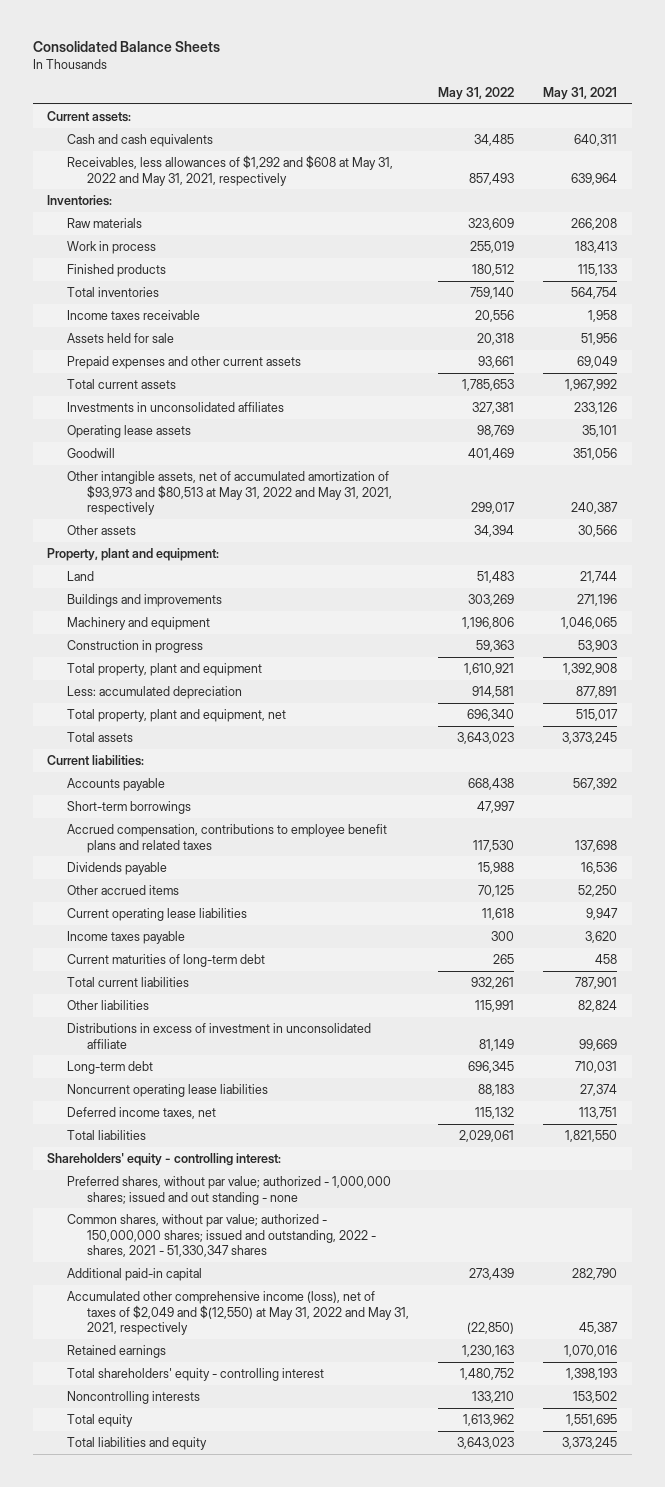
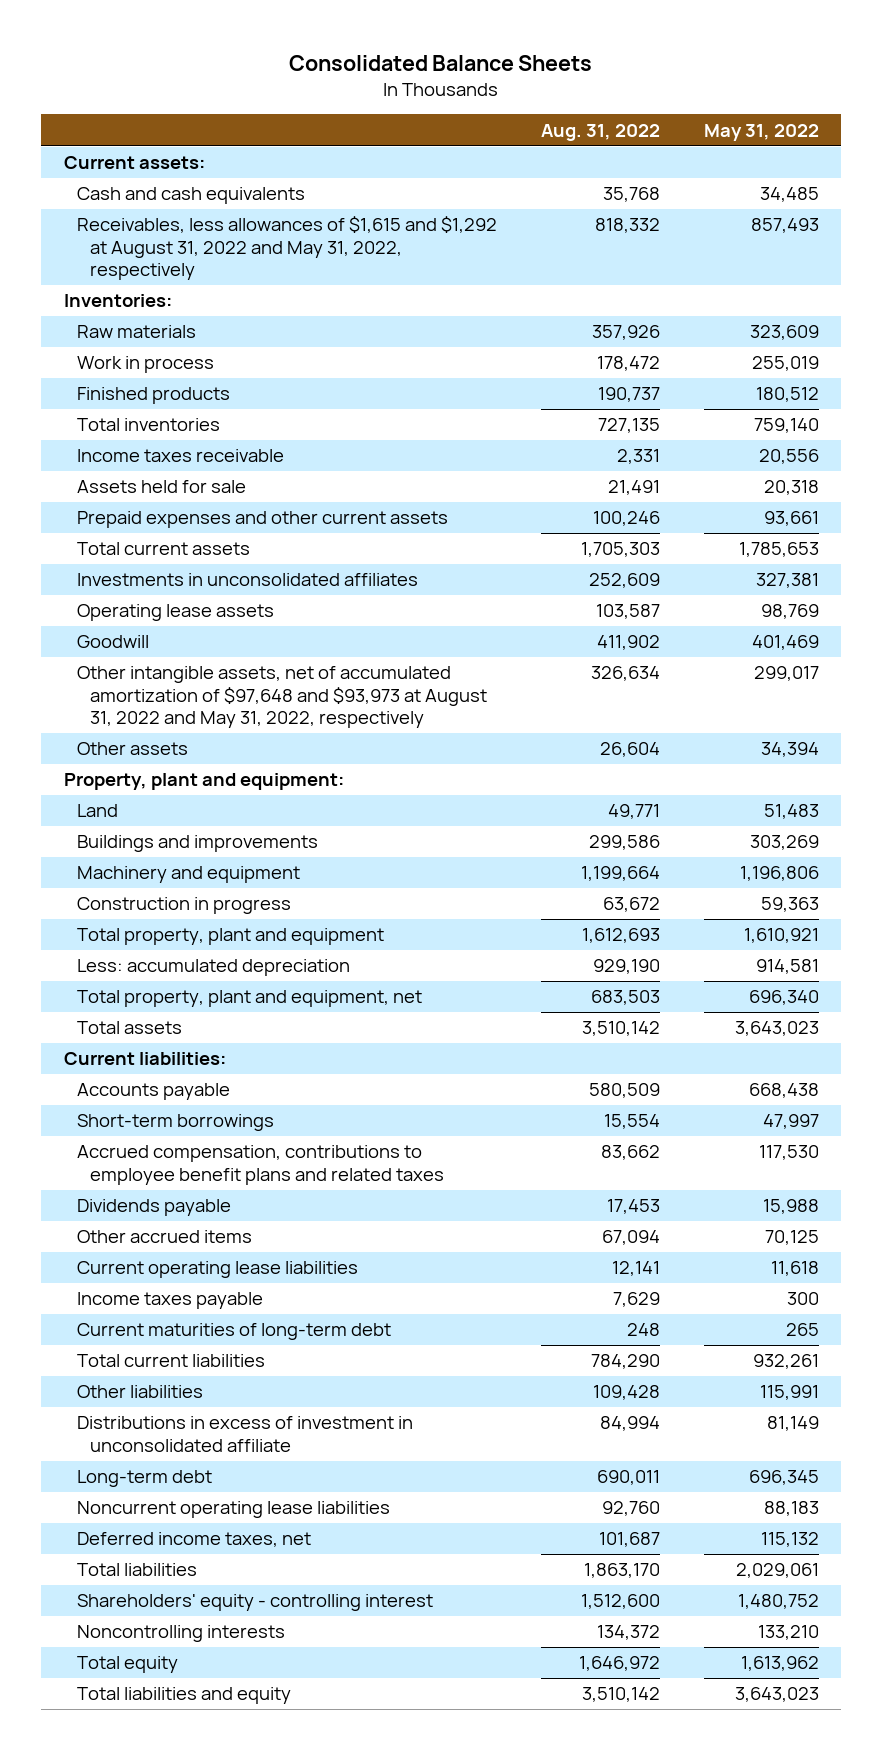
- | May 31, 2022 | May 31, 2021
+ | Aug. 31, 2022 | May 31, 2022
- Receivables, less allowances of $1,292 and $608 at May 31, 2022 and May 31, 2021, respectively | 857,493 | 639,964
+ Receivables, less allowances of $1,615 and $1,292 at August 31, 2022 and May 31, 2022, respectively | 818,332 | 857,493
- Other intangible assets, net of accumulated amortization of $93,973 and $80,513 at May 31, 2022 and May 31, 2021, respectively | 299,017 | 240,387
+ Other intangible assets, net of accumulated amortization of $97,648 and $93,973 at August 31, 2022 and May 31, 2022, respectively | 326,634 | 299,017
- Shareholders' equity - controlling interest:
- Preferred shares, without par value; authorized - 1,000,000 shares; issued and out standing - none
- Common shares, without par value; authorized - 150,000,000 shares; issued and outstanding, 2022 - shares, 2021 - 51,330,347 shares
- Additional paid-in capital | 273,439 | 282,790
- Accumulated other comprehensive income (loss), net of taxes of $2,049 and $(12,550) at May 31, 2022 and May 31, 2021, respectively | (22,850) | 45,387
- Retained earnings | 1,230,163 | 1,070,016
- Total shareholders' equity - controlling interest | 1,480,752 | 1,398,193
+ Shareholders' equity - controlling interest | 1,512,600 | 1,480,752

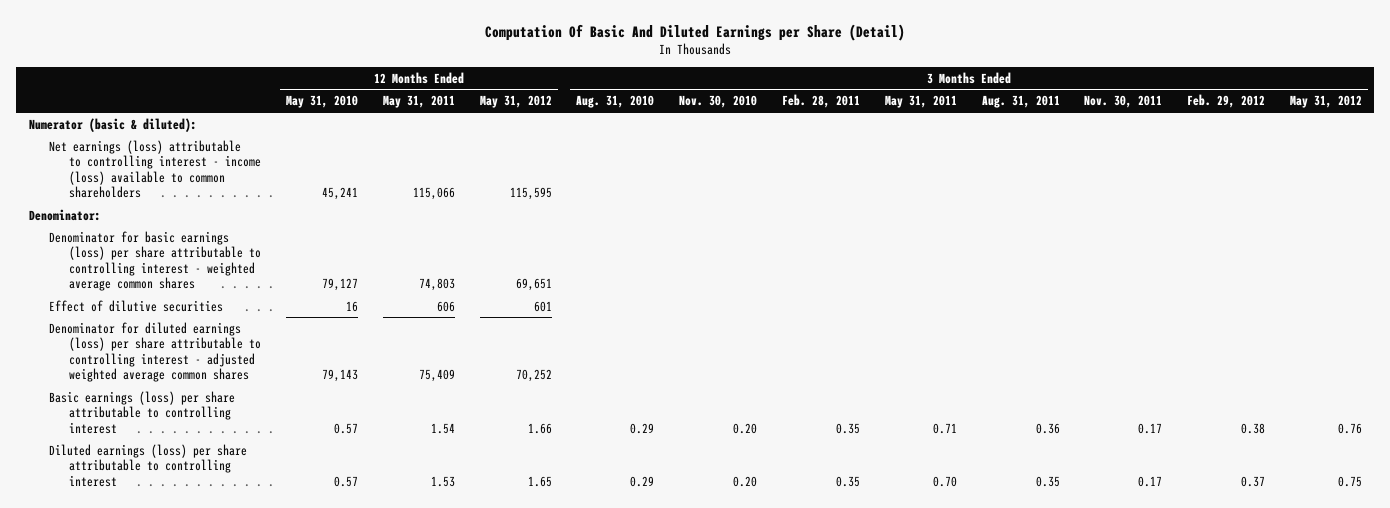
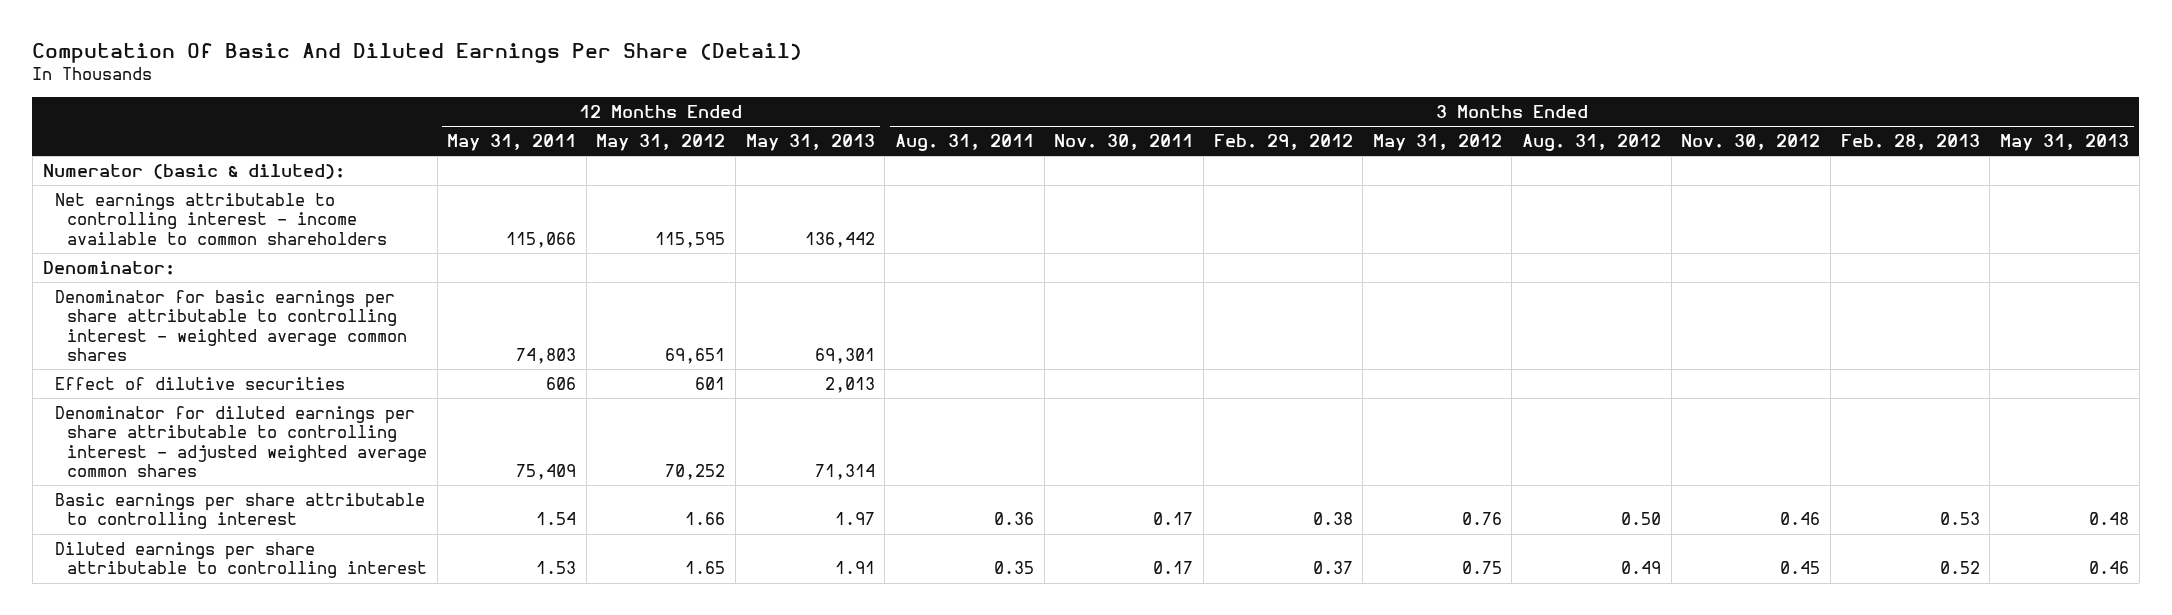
- Computation Of Basic And Diluted Earnings per Share (Detail)
+ Computation Of Basic And Diluted Earnings Per Share (Detail)
- | 12 Months Ended May 31, 2010 | 12 Months Ended May 31, 2011 | 12 Months Ended May 31, 2012 | 3 Months Ended Aug. 31, 2010 | 3 Months Ended Nov. 30, 2010 | 3 Months Ended Feb. 28, 2011 | 3 Months Ended May 31, 2011 | 3 Months Ended Aug. 31, 2011 | 3 Months Ended Nov. 30, 2011 | 3 Months Ended Feb. 29, 2012 | 3 Months Ended May 31, 2012
+ | 12 Months Ended May 31, 2011 | 12 Months Ended May 31, 2012 | 12 Months Ended May 31, 2013 | 3 Months Ended Aug. 31, 2011 | 3 Months Ended Nov. 30, 2011 | 3 Months Ended Feb. 29, 2012 | 3 Months Ended May 31, 2012 | 3 Months Ended Aug. 31, 2012 | 3 Months Ended Nov. 30, 2012 | 3 Months Ended Feb. 28, 2013 | 3 Months Ended May 31, 2013
- Net earnings (loss) attributable to controlling interest - income (loss) available to common shareholders | 45,241 | 115,066 | 115,595 | | | | | | | |
+ Net earnings attributable to controlling interest - income available to common shareholders | 115,066 | 115,595 | 136,442 | | | | | | | |
- Denominator for basic earnings (loss) per share attributable to controlling interest - weighted average common shares | 79,127 | 74,803 | 69,651 | | | | | | | |
+ Denominator for basic earnings per share attributable to controlling interest - weighted average common shares | 74,803 | 69,651 | 69,301 | | | | | | | |
- Denominator for diluted earnings (loss) per share attributable to controlling interest - adjusted weighted average common shares | 79,143 | 75,409 | 70,252 | | | | | | | |
- Basic earnings (loss) per share attributable to controlling interest | 0.57 | 1.54 | 1.66 | 0.29 | 0.20 | 0.35 | 0.71 | 0.36 | 0.17 | 0.38 | 0.76
- Diluted earnings (loss) per share attributable to controlling interest | 0.57 | 1.53 | 1.65 | 0.29 | 0.20 | 0.35 | 0.70 | 0.35 | 0.17 | 0.37 | 0.75
+ Denominator for diluted earnings per share attributable to controlling interest - adjusted weighted average common shares | 75,409 | 70,252 | 71,314 | | | | | | | |
+ Basic earnings per share attributable to controlling interest | 1.54 | 1.66 | 1.97 | 0.36 | 0.17 | 0.38 | 0.76 | 0.50 | 0.46 | 0.53 | 0.48
+ Diluted earnings per share attributable to controlling interest | 1.53 | 1.65 | 1.91 | 0.35 | 0.17 | 0.37 | 0.75 | 0.49 | 0.45 | 0.52 | 0.46

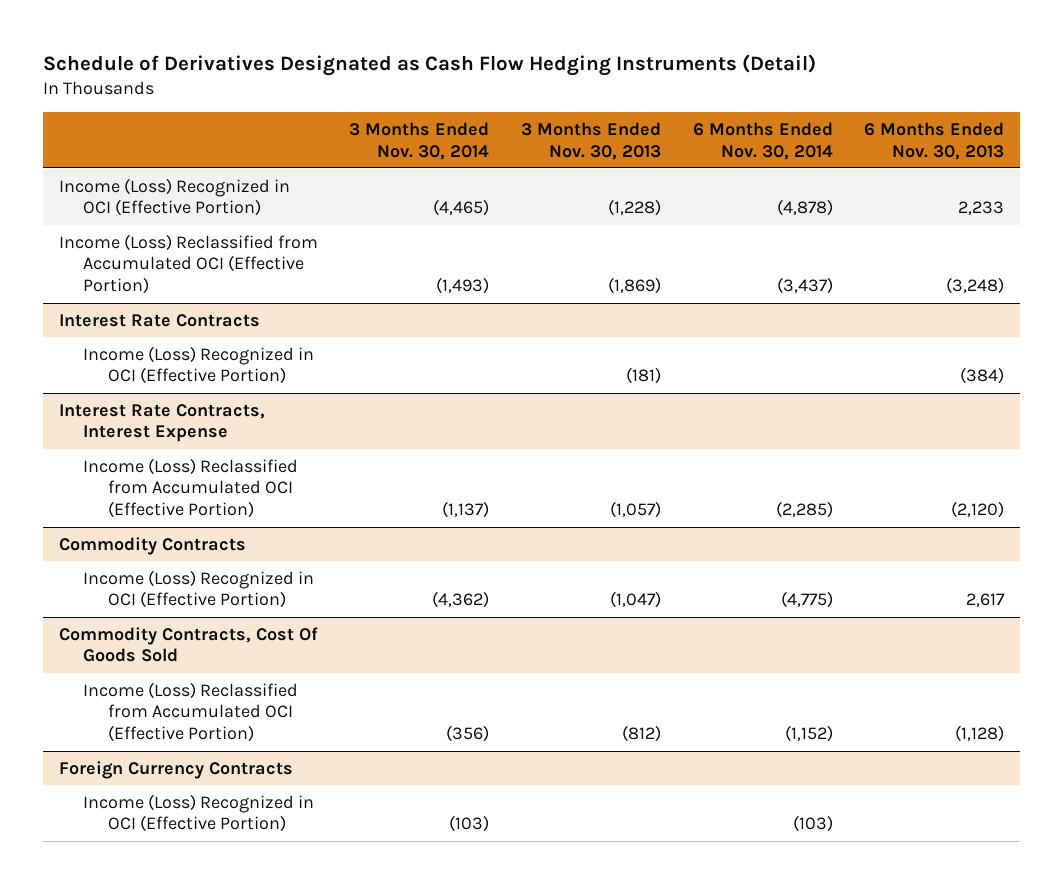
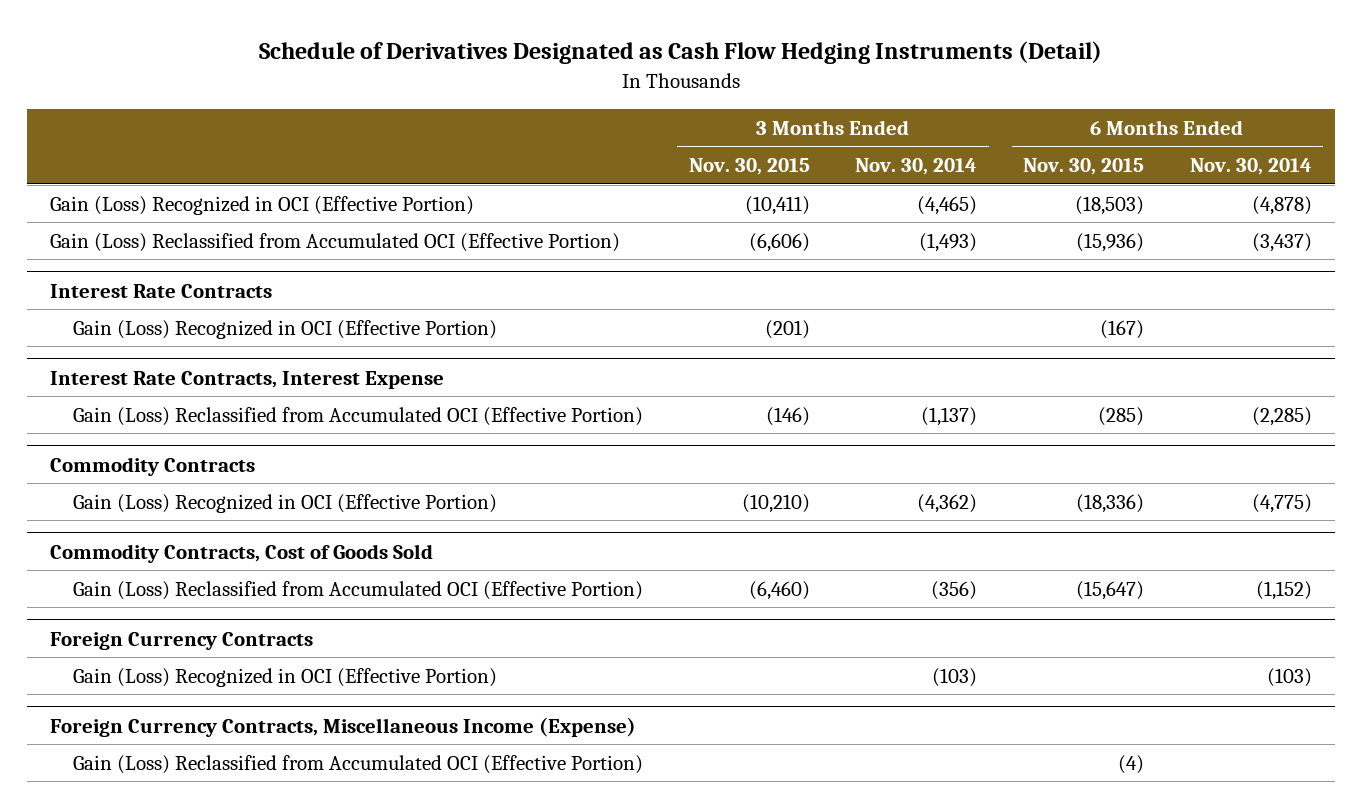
- | 3 Months Ended Nov. 30, 2014 | 3 Months Ended Nov. 30, 2013 | 6 Months Ended Nov. 30, 2014 | 6 Months Ended Nov. 30, 2013
+ | 3 Months Ended Nov. 30, 2015 | 3 Months Ended Nov. 30, 2014 | 6 Months Ended Nov. 30, 2015 | 6 Months Ended Nov. 30, 2014
- Income (Loss) Recognized in OCI (Effective Portion) | (4,465) | (1,228) | (4,878) | 2,233
- Income (Loss) Reclassified from Accumulated OCI (Effective Portion) | (1,493) | (1,869) | (3,437) | (3,248)
+ Gain (Loss) Recognized in OCI (Effective Portion) | (10,411) | (4,465) | (18,503) | (4,878)
+ Gain (Loss) Reclassified from Accumulated OCI (Effective Portion) | (6,606) | (1,493) | (15,936) | (3,437)
@ Interest Rate Contracts
- Income (Loss) Recognized in OCI (Effective Portion) | | (181) | | (384)
+ Gain (Loss) Recognized in OCI (Effective Portion) | (201) | | (167) |
@ Interest Rate Contracts, Interest Expense
- Income (Loss) Reclassified from Accumulated OCI (Effective Portion) | (1,137) | (1,057) | (2,285) | (2,120)
+ Gain (Loss) Reclassified from Accumulated OCI (Effective Portion) | (146) | (1,137) | (285) | (2,285)
@ Commodity Contracts
- Income (Loss) Recognized in OCI (Effective Portion) | (4,362) | (1,047) | (4,775) | 2,617
- Commodity Contracts, Cost Of Goods Sold
- Income (Loss) Reclassified from Accumulated OCI (Effective Portion) | (356) | (812) | (1,152) | (1,128)
@ Commodity Contracts
+ Gain (Loss) Recognized in OCI (Effective Portion) | (10,210) | (4,362) | (18,336) | (4,775)
+ Commodity Contracts, Cost of Goods Sold
+ Gain (Loss) Reclassified from Accumulated OCI (Effective Portion) | (6,460) | (356) | (15,647) | (1,152)
@ Foreign Currency Contracts
- Income (Loss) Recognized in OCI (Effective Portion) | (103) | | (103) |
+ Gain (Loss) Recognized in OCI (Effective Portion) | | (103) | | (103)
+ Foreign Currency Contracts, Miscellaneous Income (Expense)
+ Gain (Loss) Reclassified from Accumulated OCI (Effective Portion) | | | (4) |

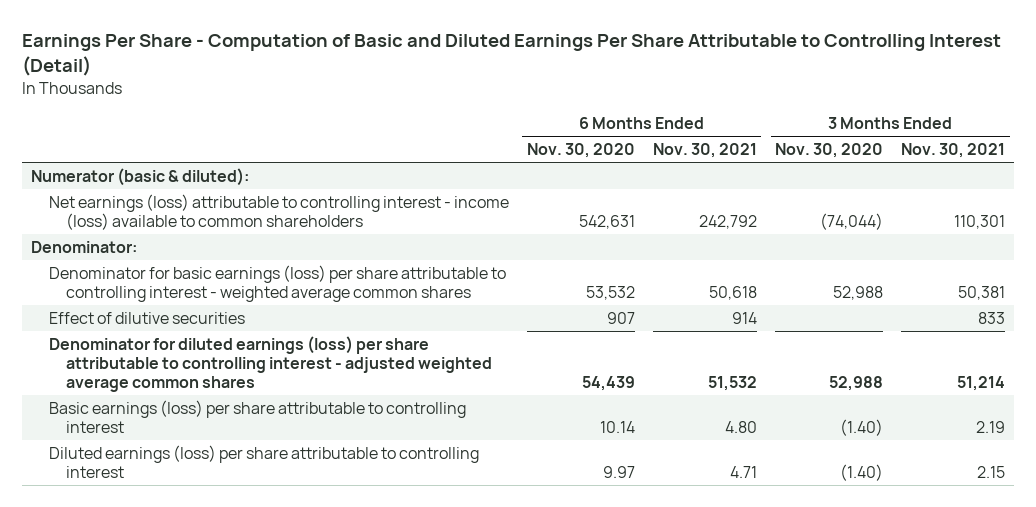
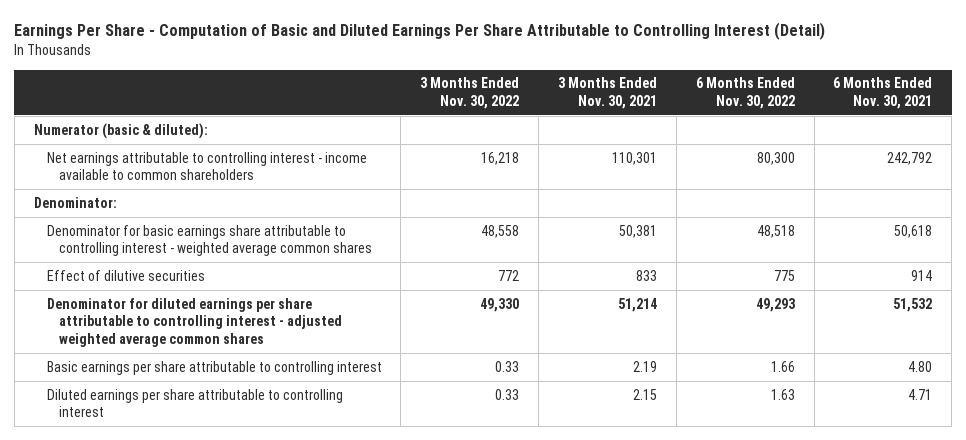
- | 6 Months Ended Nov. 30, 2020 | 6 Months Ended Nov. 30, 2021 | 3 Months Ended Nov. 30, 2020 | 3 Months Ended Nov. 30, 2021
+ | 3 Months Ended Nov. 30, 2022 | 3 Months Ended Nov. 30, 2021 | 6 Months Ended Nov. 30, 2022 | 6 Months Ended Nov. 30, 2021
- Net earnings (loss) attributable to controlling interest - income (loss) available to common shareholders | 542,631 | 242,792 | (74,044) | 110,301
+ Net earnings attributable to controlling interest - income available to common shareholders | 16,218 | 110,301 | 80,300 | 242,792
- Denominator for basic earnings (loss) per share attributable to controlling interest - weighted average common shares | 53,532 | 50,618 | 52,988 | 50,381
+ Denominator for basic earnings share attributable to controlling interest - weighted average common shares | 48,558 | 50,381 | 48,518 | 50,618
- Denominator for diluted earnings (loss) per share attributable to controlling interest - adjusted weighted average common shares | 54,439 | 51,532 | 52,988 | 51,214
- Basic earnings (loss) per share attributable to controlling interest | 10.14 | 4.80 | (1.40) | 2.19
- Diluted earnings (loss) per share attributable to controlling interest | 9.97 | 4.71 | (1.40) | 2.15
+ Denominator for diluted earnings per share attributable to controlling interest - adjusted weighted average common shares | 49,330 | 51,214 | 49,293 | 51,532
+ Basic earnings per share attributable to controlling interest | 0.33 | 2.19 | 1.66 | 4.80
+ Diluted earnings per share attributable to controlling interest | 0.33 | 2.15 | 1.63 | 4.71

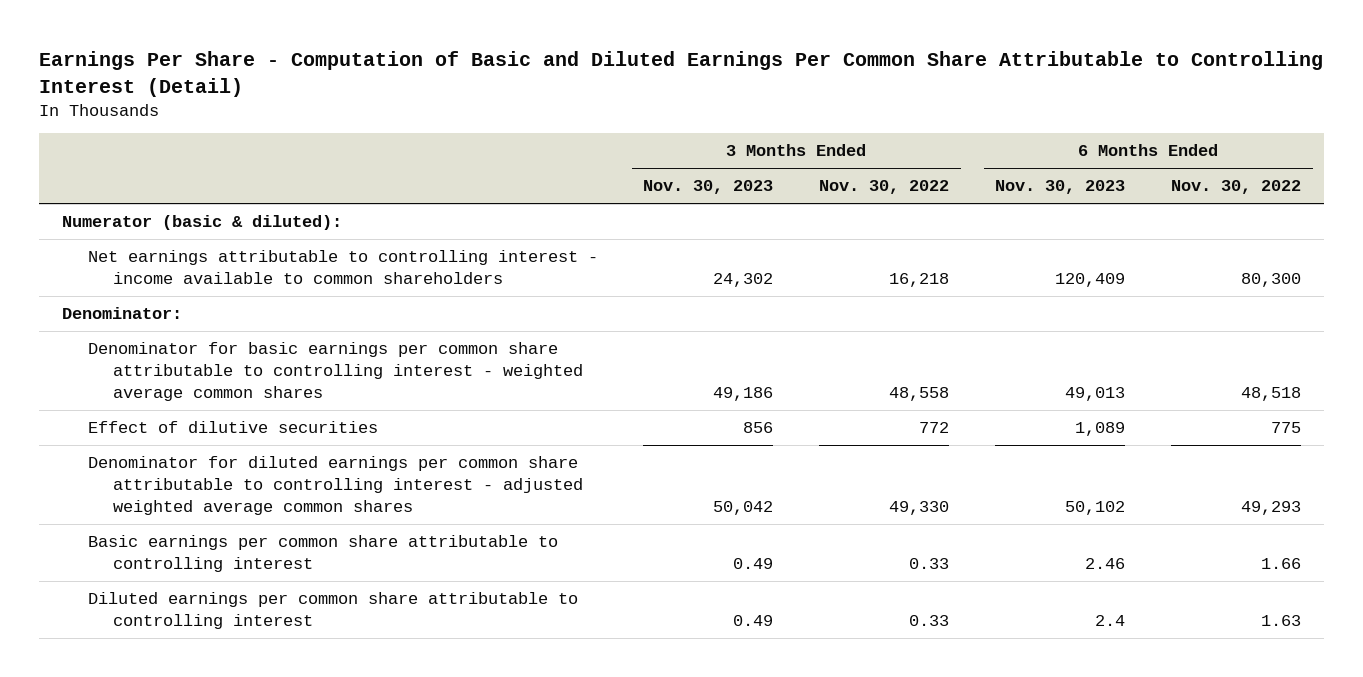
- Earnings Per Share - Computation of Basic and Diluted Earnings Per Share Attributable to Controlling Interest (Detail)
+ Earnings Per Share - Computation of Basic and Diluted Earnings Per Common Share Attributable to Controlling Interest (Detail)
- | 3 Months Ended Nov. 30, 2022 | 3 Months Ended Nov. 30, 2021 | 6 Months Ended Nov. 30, 2022 | 6 Months Ended Nov. 30, 2021
+ | 3 Months Ended Nov. 30, 2023 | 3 Months Ended Nov. 30, 2022 | 6 Months Ended Nov. 30, 2023 | 6 Months Ended Nov. 30, 2022
- Denominator for basic earnings share attributable to controlling interest - weighted average common shares | 48,558 | 50,381 | 48,518 | 50,618
+ Denominator for basic earnings per common share attributable to controlling interest - weighted average common shares | 49,186 | 48,558 | 49,013 | 48,518
- Denominator for diluted earnings per share attributable to controlling interest - adjusted weighted average common shares | 49,330 | 51,214 | 49,293 | 51,532
- Basic earnings per share attributable to controlling interest | 0.33 | 2.19 | 1.66 | 4.80
- Diluted earnings per share attributable to controlling interest | 0.33 | 2.15 | 1.63 | 4.71
+ Denominator for diluted earnings per common share attributable to controlling interest - adjusted weighted average common shares | 50,042 | 49,330 | 50,102 | 49,293
+ Basic earnings per common share attributable to controlling interest | 0.49 | 0.33 | 2.46 | 1.66
+ Diluted earnings per common share attributable to controlling interest | 0.49 | 0.33 | 2.4 | 1.63

